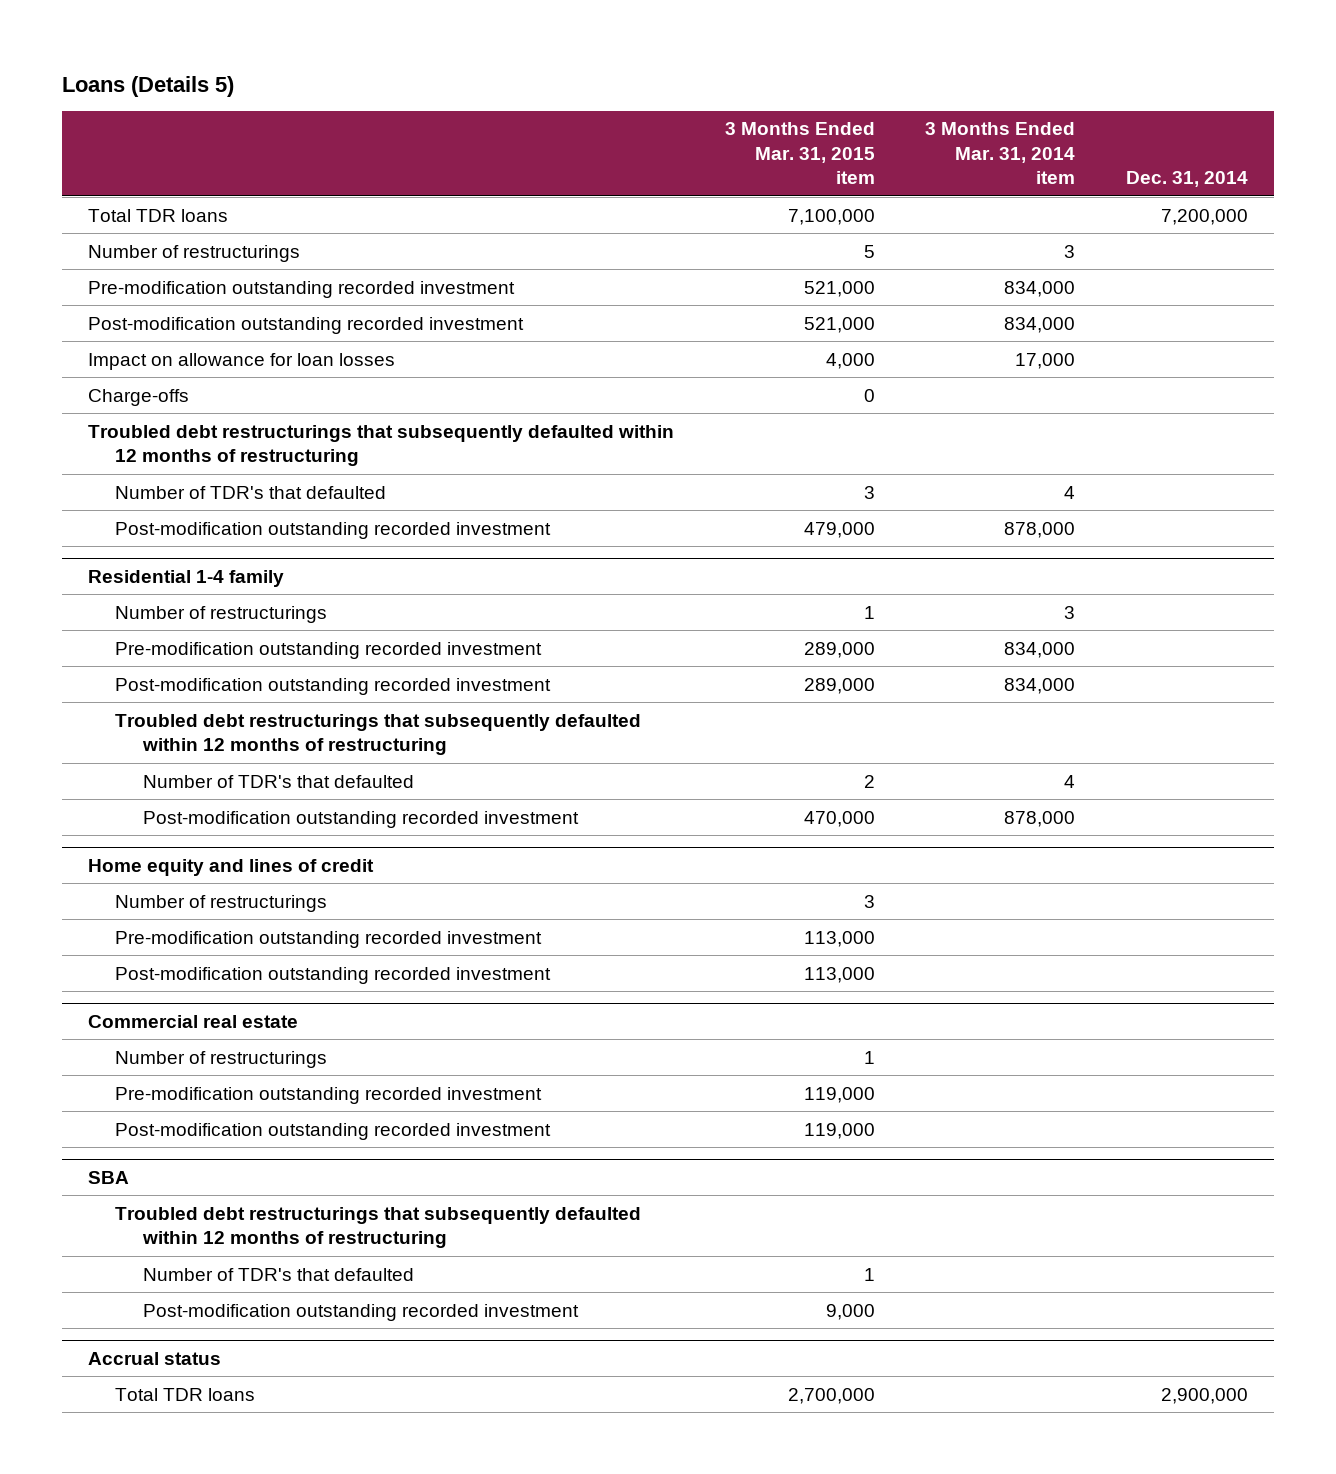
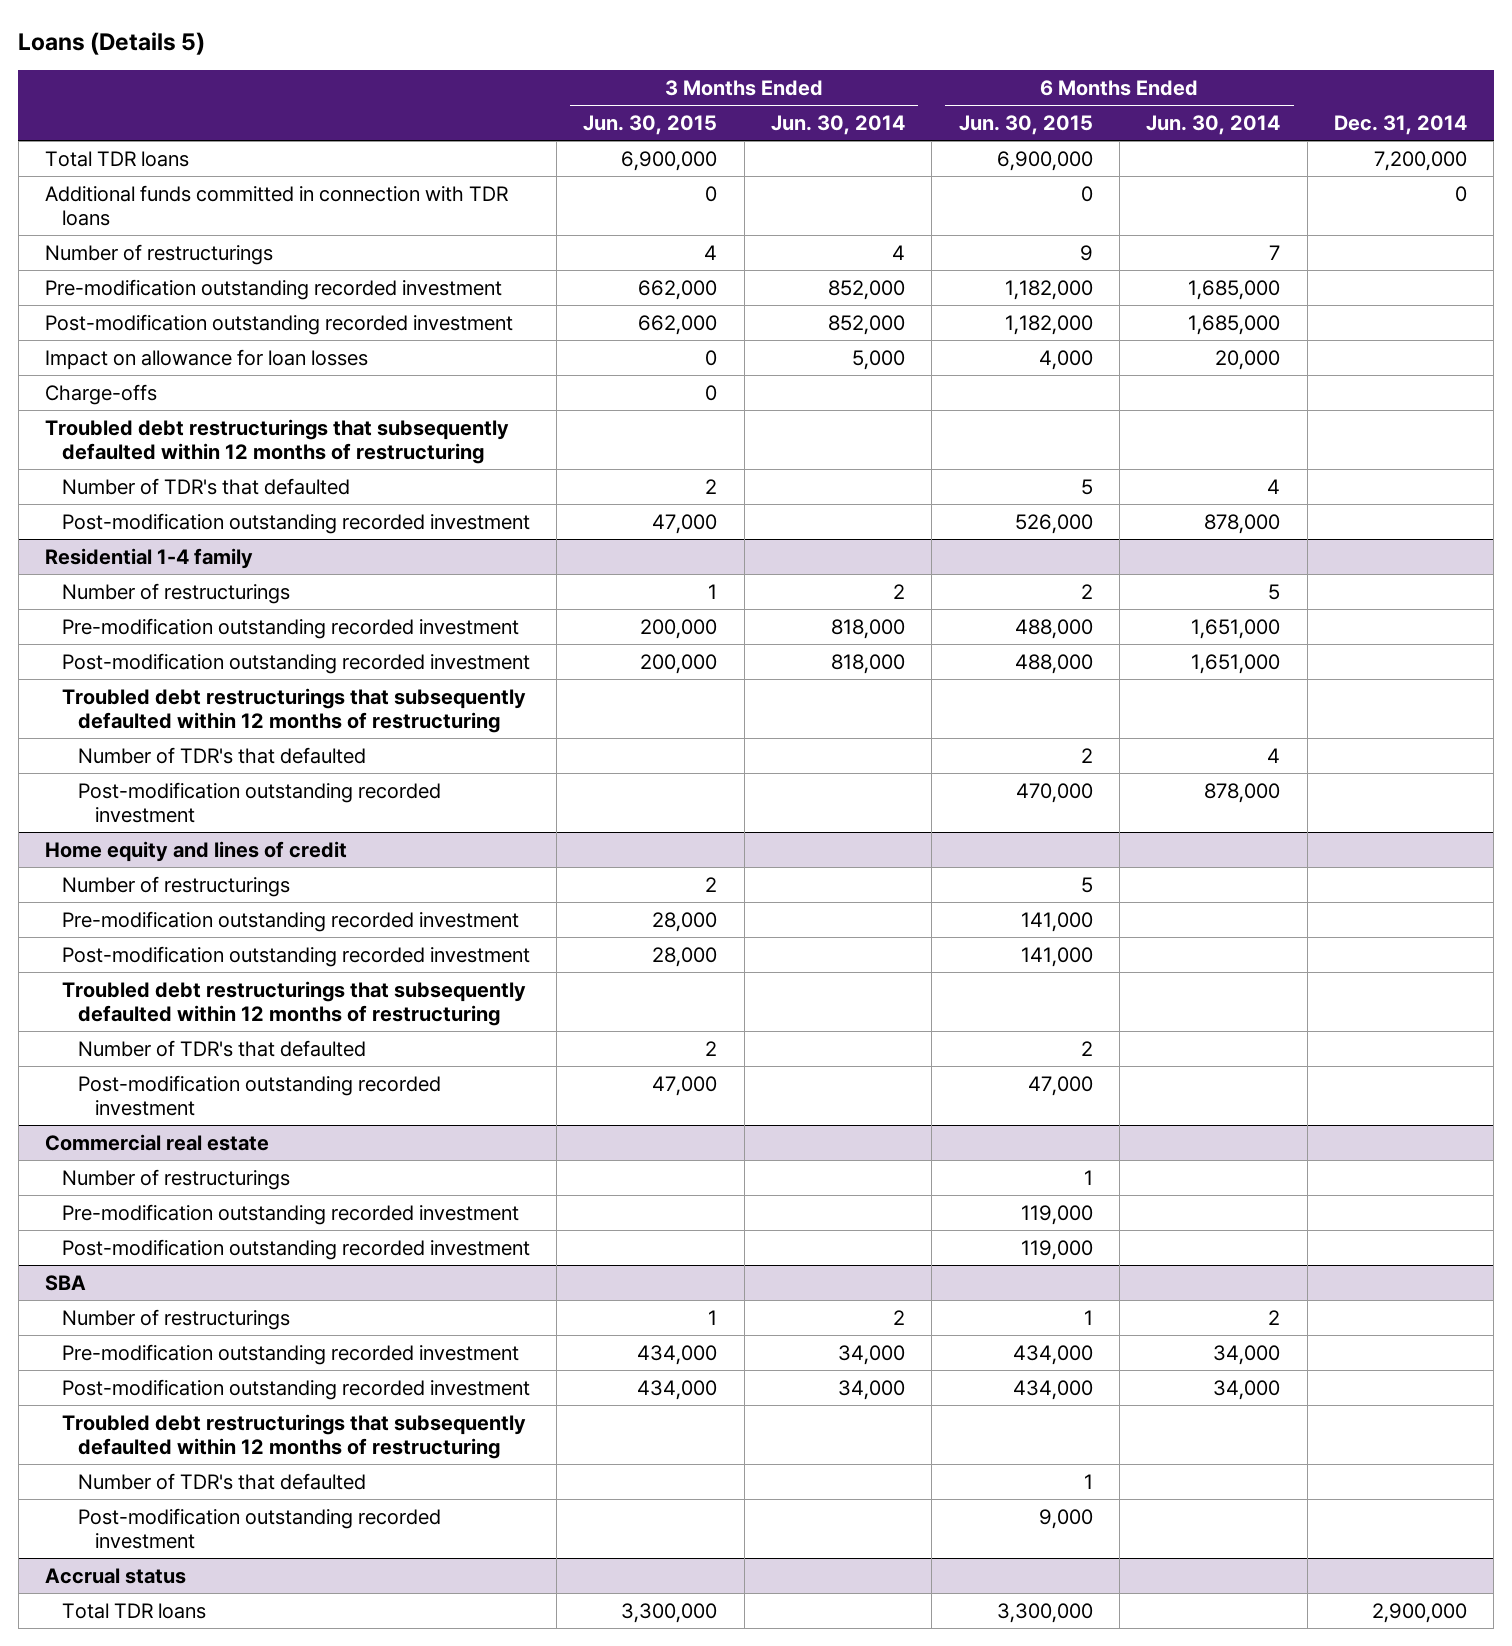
- | 3 Months Ended Mar. 31, 2015 item | 3 Months Ended Mar. 31, 2014 item | Dec. 31, 2014
+ | 3 Months Ended Jun. 30, 2015 | 3 Months Ended Jun. 30, 2014 | 6 Months Ended Jun. 30, 2015 | 6 Months Ended Jun. 30, 2014 | Dec. 31, 2014
+ Additional funds committed in connection with TDR loans | 0 | | 0 | | 0
@ Home equity and lines of credit
+ Troubled debt restructurings that subsequently defaulted within 12 months of restructuring
+ Number of TDR's that defaulted | 2 | | 2 | |
+ Post-modification outstanding recorded investment | 47,000 | | 47,000 | |
@ SBA
+ Number of restructurings | 1 | 2 | 1 | 2 |
+ Pre-modification outstanding recorded investment | 434,000 | 34,000 | 434,000 | 34,000 |
+ Post-modification outstanding recorded investment | 434,000 | 34,000 | 434,000 | 34,000 |

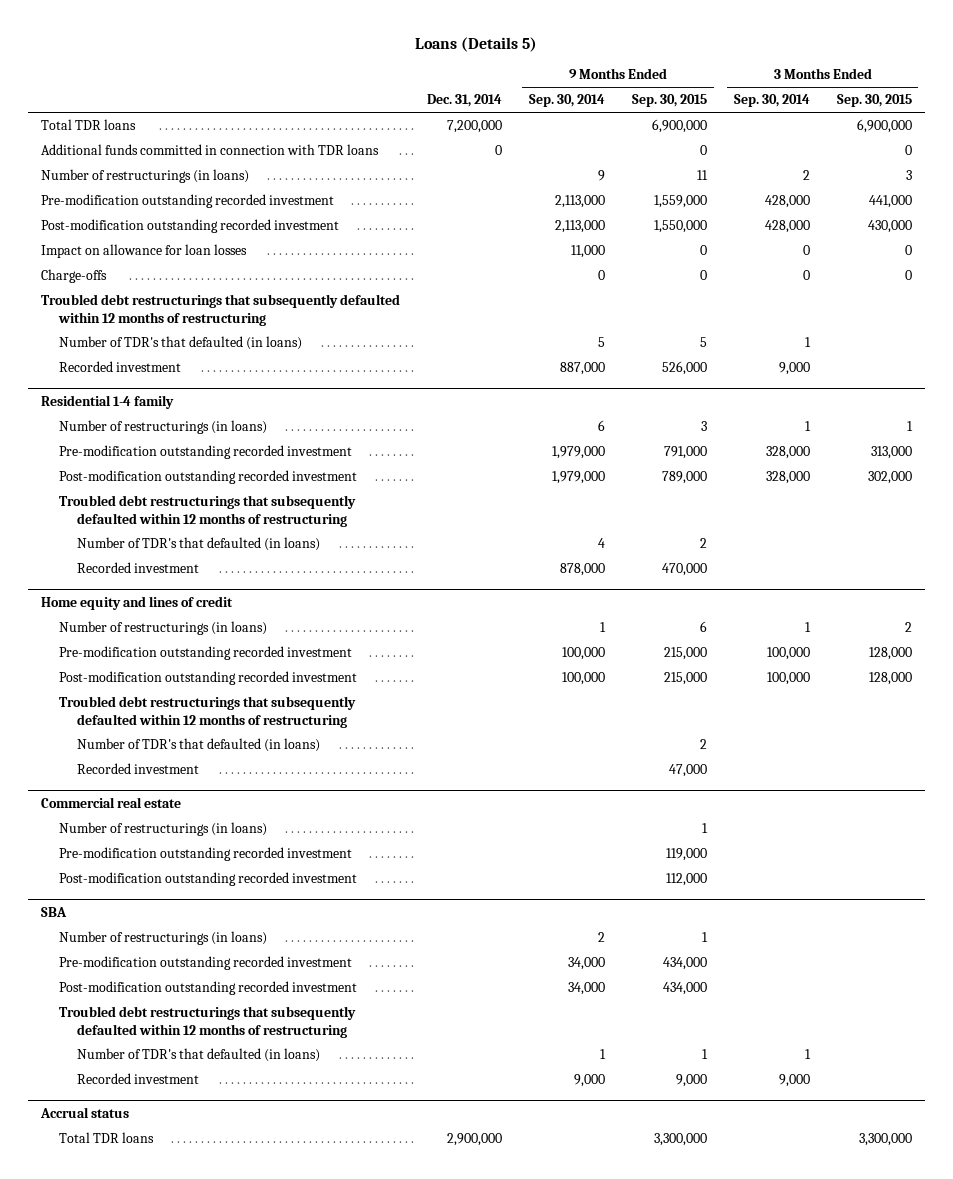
- | 3 Months Ended Jun. 30, 2015 | 3 Months Ended Jun. 30, 2014 | 6 Months Ended Jun. 30, 2015 | 6 Months Ended Jun. 30, 2014 | Dec. 31, 2014
+ | Dec. 31, 2014 | 9 Months Ended Sep. 30, 2014 | 9 Months Ended Sep. 30, 2015 | 3 Months Ended Sep. 30, 2014 | 3 Months Ended Sep. 30, 2015
- Number of restructurings | 4 | 4 | 9 | 7 |
+ Number of restructurings (in loans) | | 9 | 11 | 2 | 3
- Number of TDR's that defaulted | 2 | | 5 | 4 |
- Post-modification outstanding recorded investment | 47,000 | | 526,000 | 878,000 |
+ Number of TDR's that defaulted (in loans) | | 5 | 5 | 1 |
+ Recorded investment | | 887,000 | 526,000 | 9,000 |
@ Residential 1-4 family
- Number of restructurings | 1 | 2 | 2 | 5 |
+ Number of restructurings (in loans) | | 6 | 3 | 1 | 1
- Number of TDR's that defaulted | | | 2 | 4 |
- Post-modification outstanding recorded investment | | | 470,000 | 878,000 |
+ Number of TDR's that defaulted (in loans) | | 4 | 2 | |
+ Recorded investment | | 878,000 | 470,000 | |
@ Home equity and lines of credit
- Number of restructurings | 2 | | 5 | |
+ Number of restructurings (in loans) | | 1 | 6 | 1 | 2
- Number of TDR's that defaulted | 2 | | 2 | |
- Post-modification outstanding recorded investment | 47,000 | | 47,000 | |
+ Number of TDR's that defaulted (in loans) | | | 2 | |
+ Recorded investment | | | 47,000 | |
@ Commercial real estate
- Number of restructurings | | | 1 | |
+ Number of restructurings (in loans) | | | 1 | |
@ SBA
- Number of restructurings | 1 | 2 | 1 | 2 |
+ Number of restructurings (in loans) | | 2 | 1 | |
- Number of TDR's that defaulted | | | 1 | |
- Post-modification outstanding recorded investment | | | 9,000 | |
+ Number of TDR's that defaulted (in loans) | | 1 | 1 | 1 |
+ Recorded investment | | 9,000 | 9,000 | 9,000 |

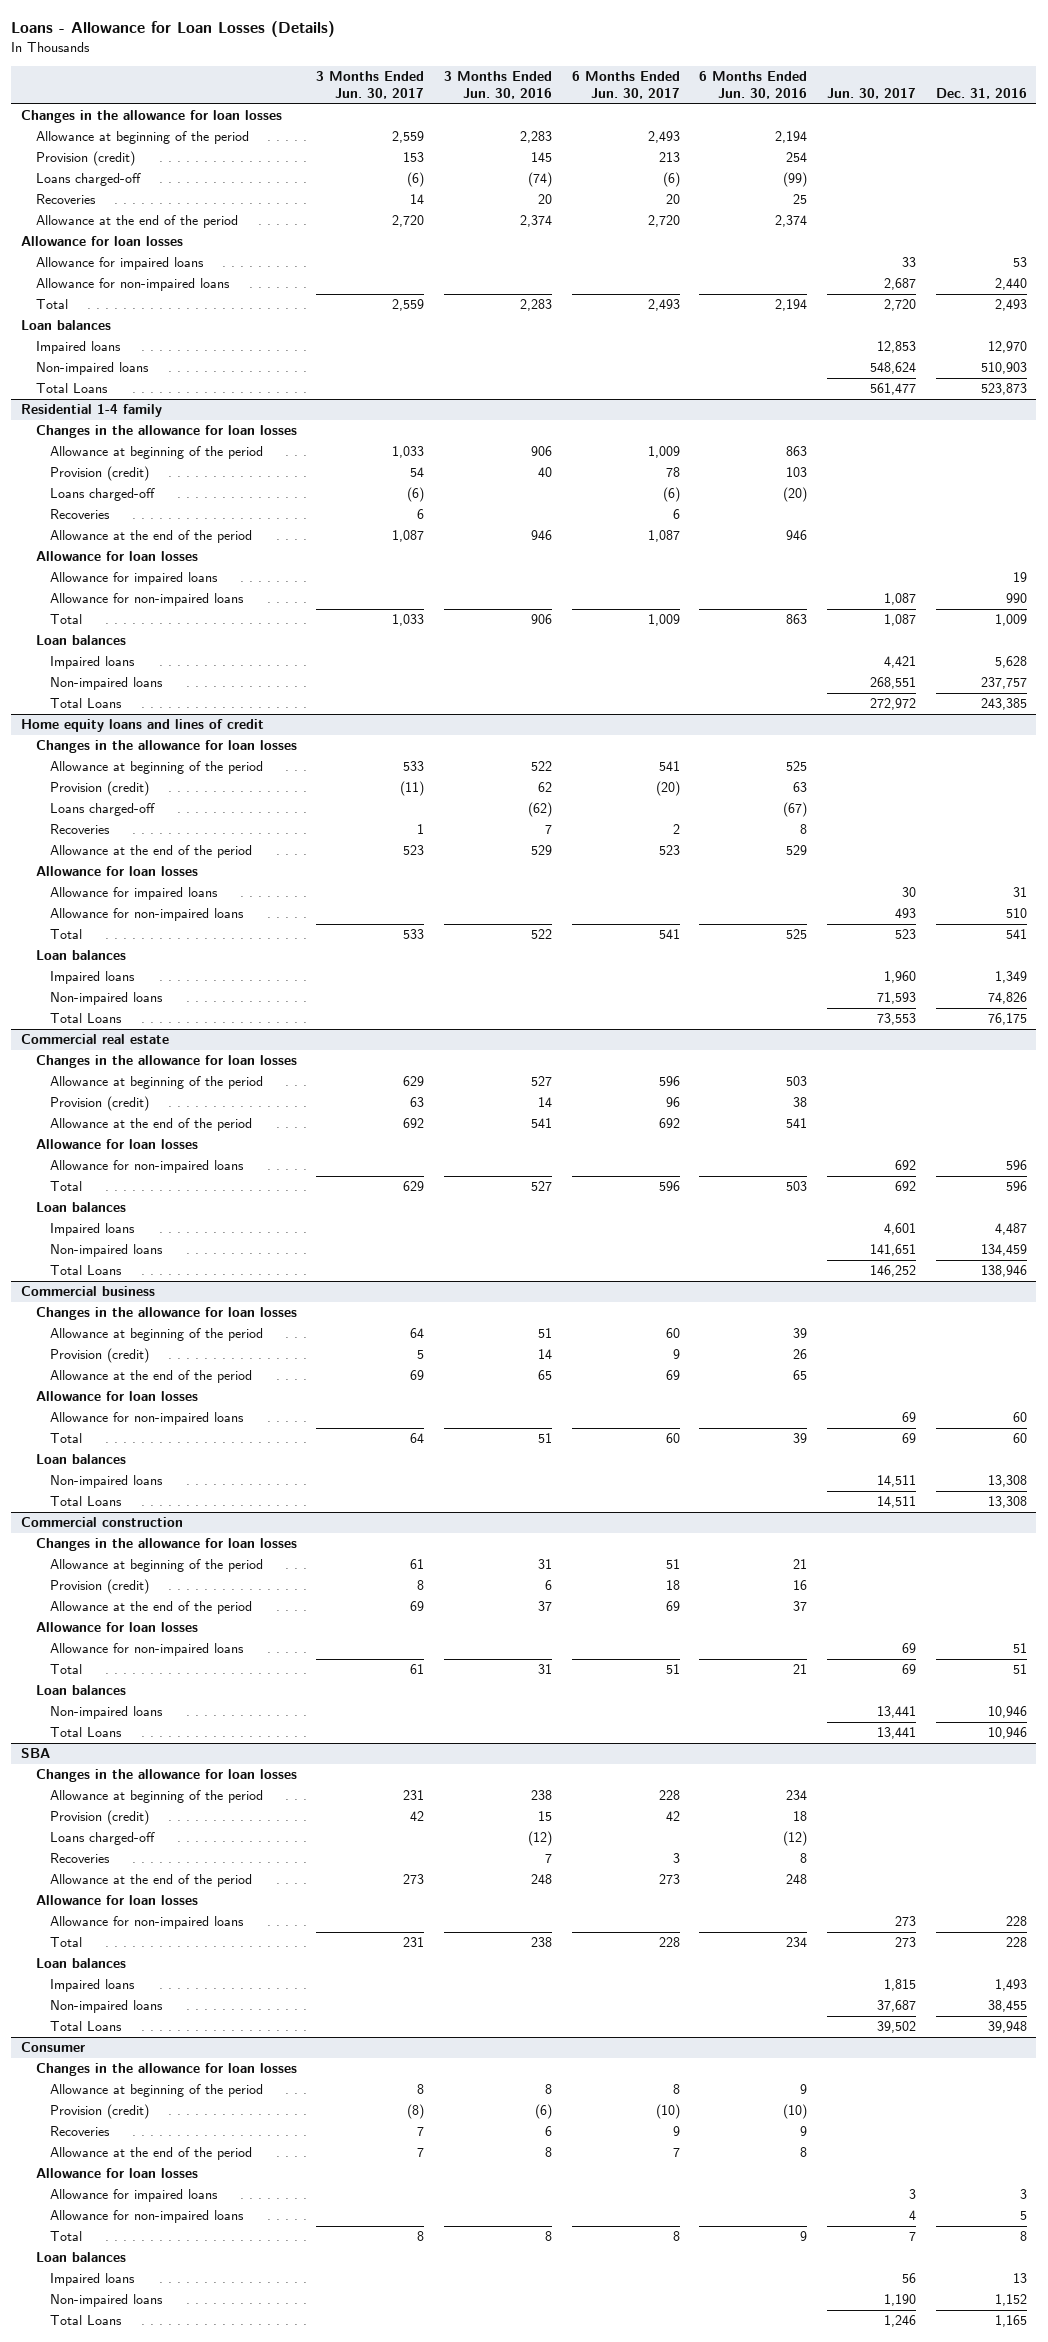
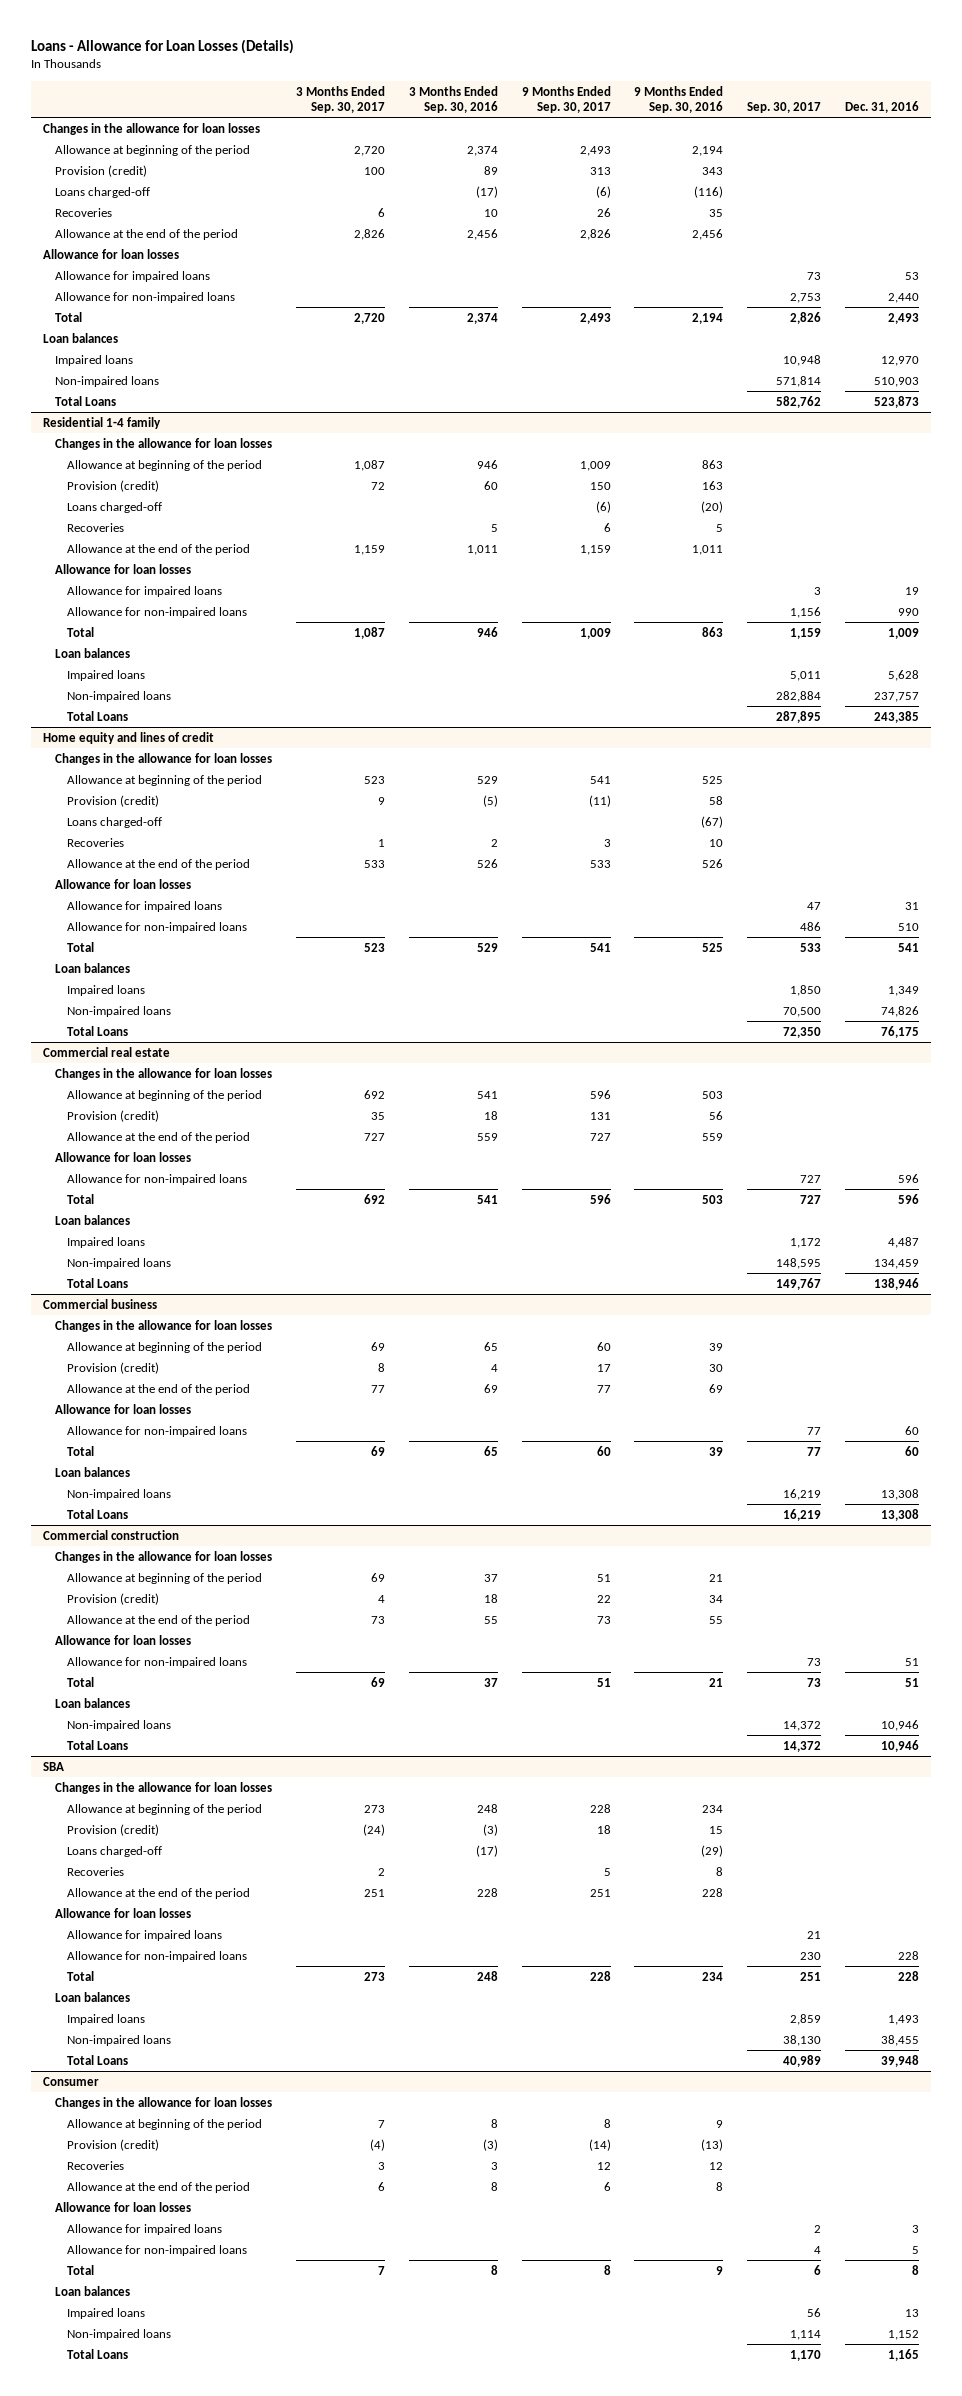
- | 3 Months Ended Jun. 30, 2017 | 3 Months Ended Jun. 30, 2016 | 6 Months Ended Jun. 30, 2017 | 6 Months Ended Jun. 30, 2016 | Jun. 30, 2017 | Dec. 31, 2016
+ | 3 Months Ended Sep. 30, 2017 | 3 Months Ended Sep. 30, 2016 | 9 Months Ended Sep. 30, 2017 | 9 Months Ended Sep. 30, 2016 | Sep. 30, 2017 | Dec. 31, 2016
- Home equity loans and lines of credit
+ Home equity and lines of credit
@ SBA
+ Allowance for impaired loans | | | | | 21 |

